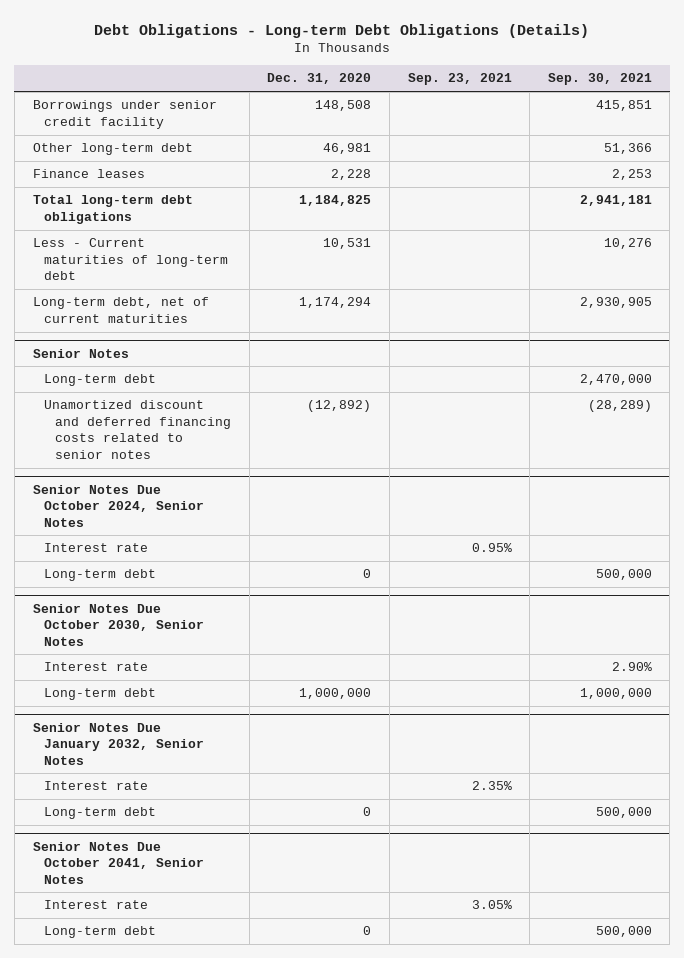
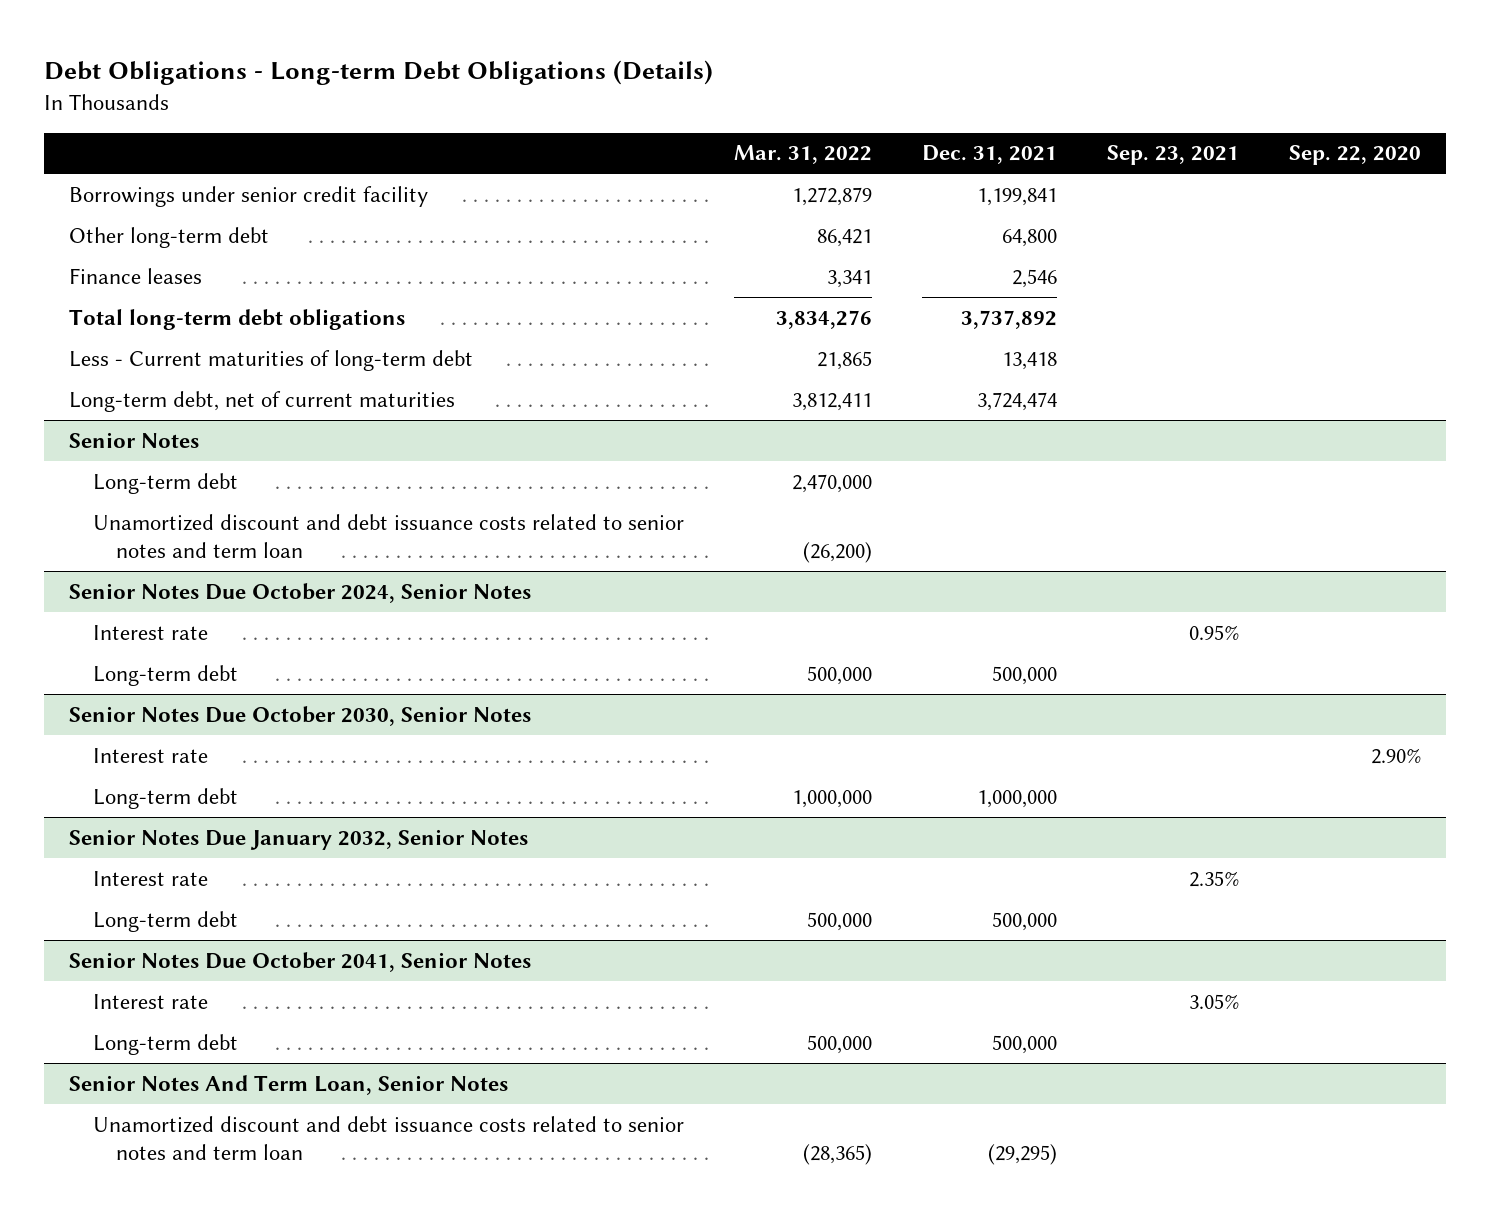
- | Dec. 31, 2020 | Sep. 23, 2021 | Sep. 30, 2021
+ | Mar. 31, 2022 | Dec. 31, 2021 | Sep. 23, 2021 | Sep. 22, 2020
@ Senior Notes
- Unamortized discount and deferred financing costs related to senior notes | (12,892) | | (28,289)
+ Unamortized discount and debt issuance costs related to senior notes and term loan | (26,200) | | |
+ Senior Notes And Term Loan, Senior Notes
+ Unamortized discount and debt issuance costs related to senior notes and term loan | (28,365) | (29,295) | |

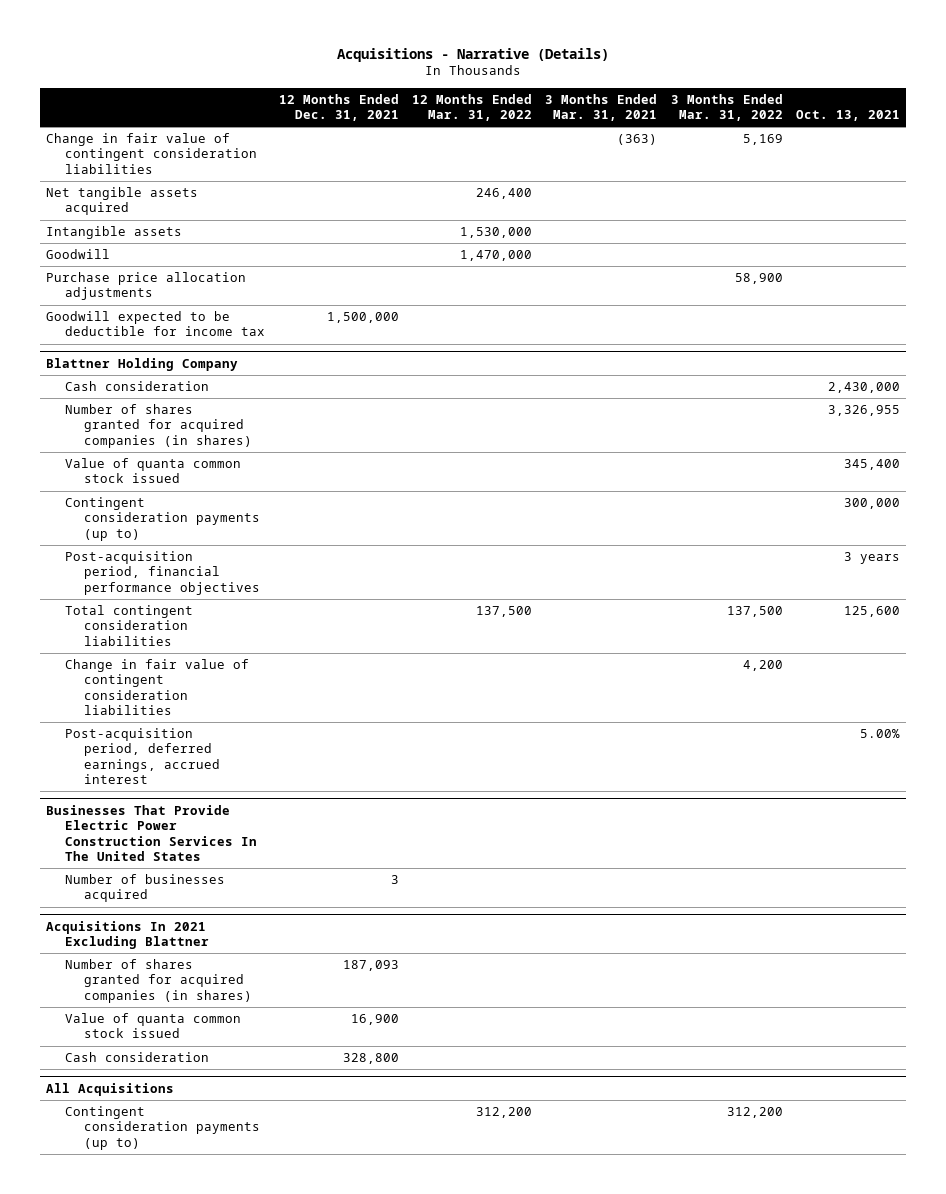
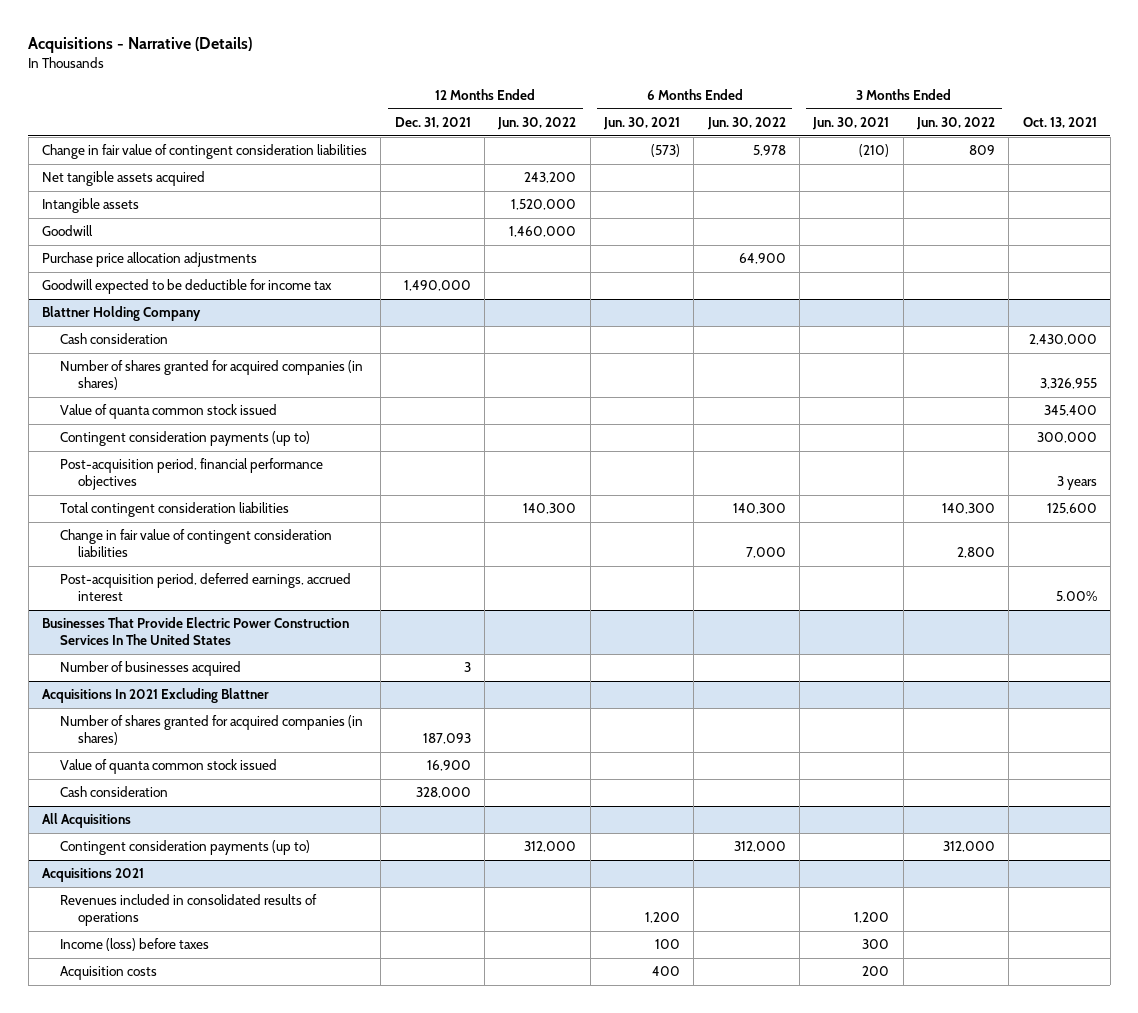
- | 12 Months Ended Dec. 31, 2021 | 12 Months Ended Mar. 31, 2022 | 3 Months Ended Mar. 31, 2021 | 3 Months Ended Mar. 31, 2022 | Oct. 13, 2021
+ | 12 Months Ended Dec. 31, 2021 | 12 Months Ended Jun. 30, 2022 | 6 Months Ended Jun. 30, 2021 | 6 Months Ended Jun. 30, 2022 | 3 Months Ended Jun. 30, 2021 | 3 Months Ended Jun. 30, 2022 | Oct. 13, 2021
- Goodwill expected to be deductible for income tax | 1,500,000 | | | |
+ Goodwill expected to be deductible for income tax | 1,490,000 | | | | | |
@ Acquisitions In 2021 Excluding Blattner
- Cash consideration | 328,800 | | | |
+ Cash consideration | 328,000 | | | | | |
+ Acquisitions 2021
+ Revenues included in consolidated results of operations | | | 1,200 | | 1,200 | |
+ Income (loss) before taxes | | | 100 | | 300 | |
+ Acquisition costs | | | 400 | | 200 | |

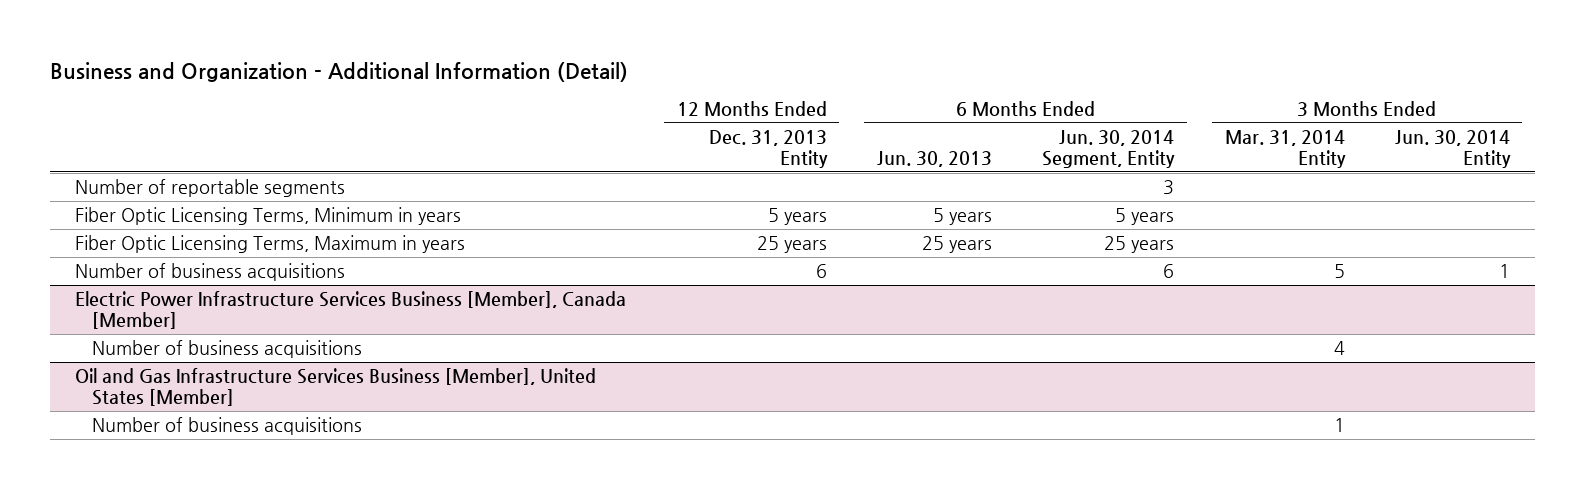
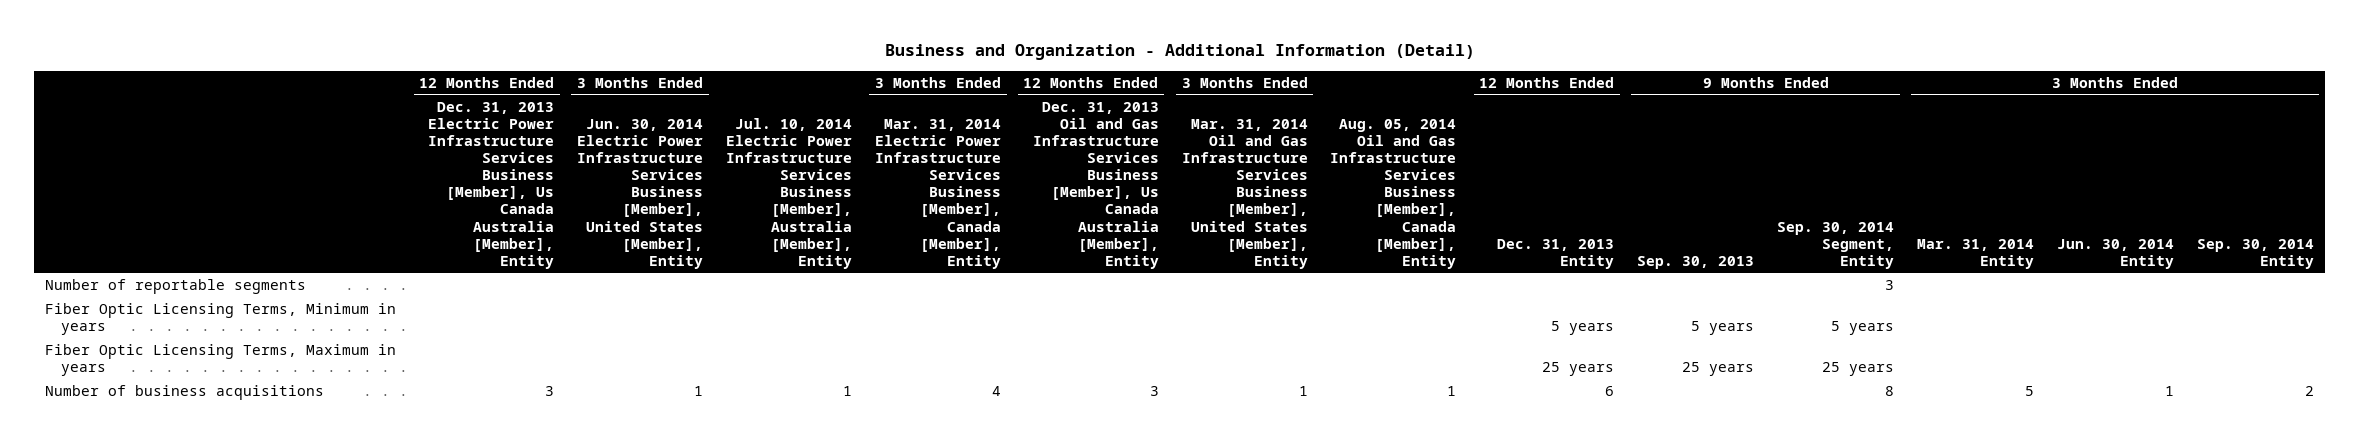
- | 12 Months Ended Dec. 31, 2013 Entity | 6 Months Ended Jun. 30, 2013 | 6 Months Ended Jun. 30, 2014 Segment, Entity | 3 Months Ended Mar. 31, 2014 Entity | 3 Months Ended Jun. 30, 2014 Entity
+ | 12 Months Ended Dec. 31, 2013 Electric Power Infrastructure Services Business [Member], Us Canada Australia [Member], Entity | 3 Months Ended Jun. 30, 2014 Electric Power Infrastructure Services Business [Member], United States [Member], Entity | Jul. 10, 2014 Electric Power Infrastructure Services Business [Member], Australia [Member], Entity | 3 Months Ended Mar. 31, 2014 Electric Power Infrastructure Services Business [Member], Canada [Member], Entity | 12 Months Ended Dec. 31, 2013 Oil and Gas Infrastructure Services Business [Member], Us Canada Australia [Member], Entity | 3 Months Ended Mar. 31, 2014 Oil and Gas Infrastructure Services Business [Member], United States [Member], Entity | Aug. 05, 2014 Oil and Gas Infrastructure Services Business [Member], Canada [Member], Entity | 12 Months Ended Dec. 31, 2013 Entity | 9 Months Ended Sep. 30, 2013 | 9 Months Ended Sep. 30, 2014 Segment, Entity | 3 Months Ended Mar. 31, 2014 Entity | 3 Months Ended Jun. 30, 2014 Entity | 3 Months Ended Sep. 30, 2014 Entity
- Electric Power Infrastructure Services Business [Member], Canada [Member]
- Number of business acquisitions | | | | 4 |
- Oil and Gas Infrastructure Services Business [Member], United States [Member]
- Number of business acquisitions | | | | 1 |

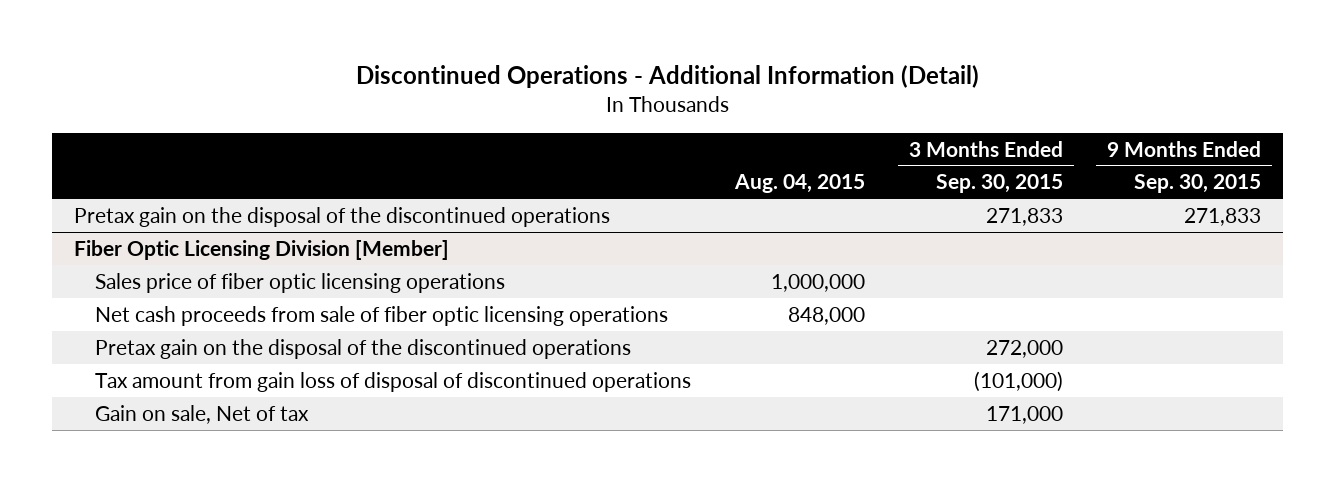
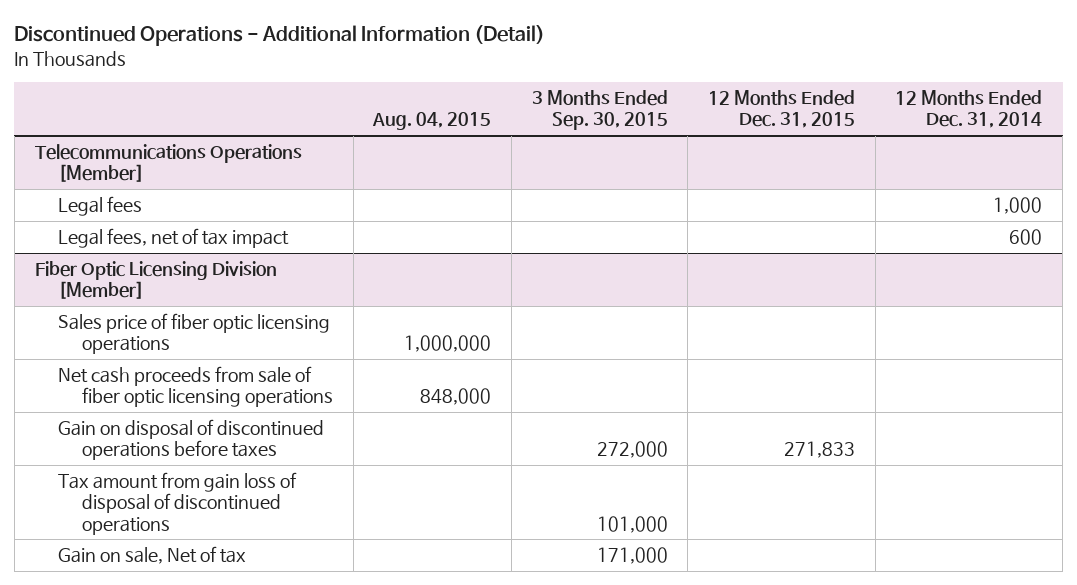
- | Aug. 04, 2015 | 3 Months Ended Sep. 30, 2015 | 9 Months Ended Sep. 30, 2015
+ | Aug. 04, 2015 | 3 Months Ended Sep. 30, 2015 | 12 Months Ended Dec. 31, 2015 | 12 Months Ended Dec. 31, 2014
- Pretax gain on the disposal of the discontinued operations | | 271,833 | 271,833
+ Telecommunications Operations [Member]
+ Legal fees | | | | 1,000
+ Legal fees, net of tax impact | | | | 600
@ Fiber Optic Licensing Division [Member]
- Pretax gain on the disposal of the discontinued operations | | 272,000 |
- Tax amount from gain loss of disposal of discontinued operations | | (101,000) |
+ Gain on disposal of discontinued operations before taxes | | 272,000 | 271,833 |
+ Tax amount from gain loss of disposal of discontinued operations | | 101,000 | |

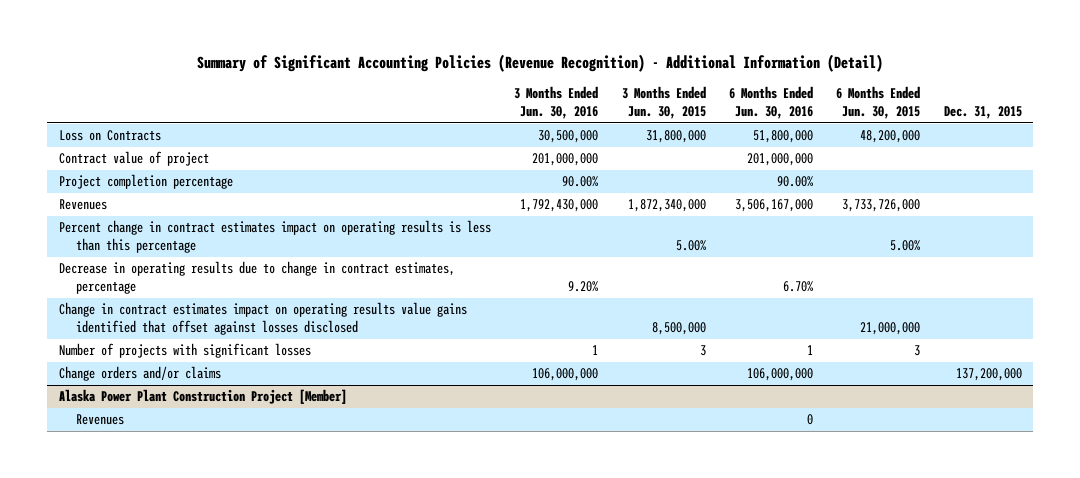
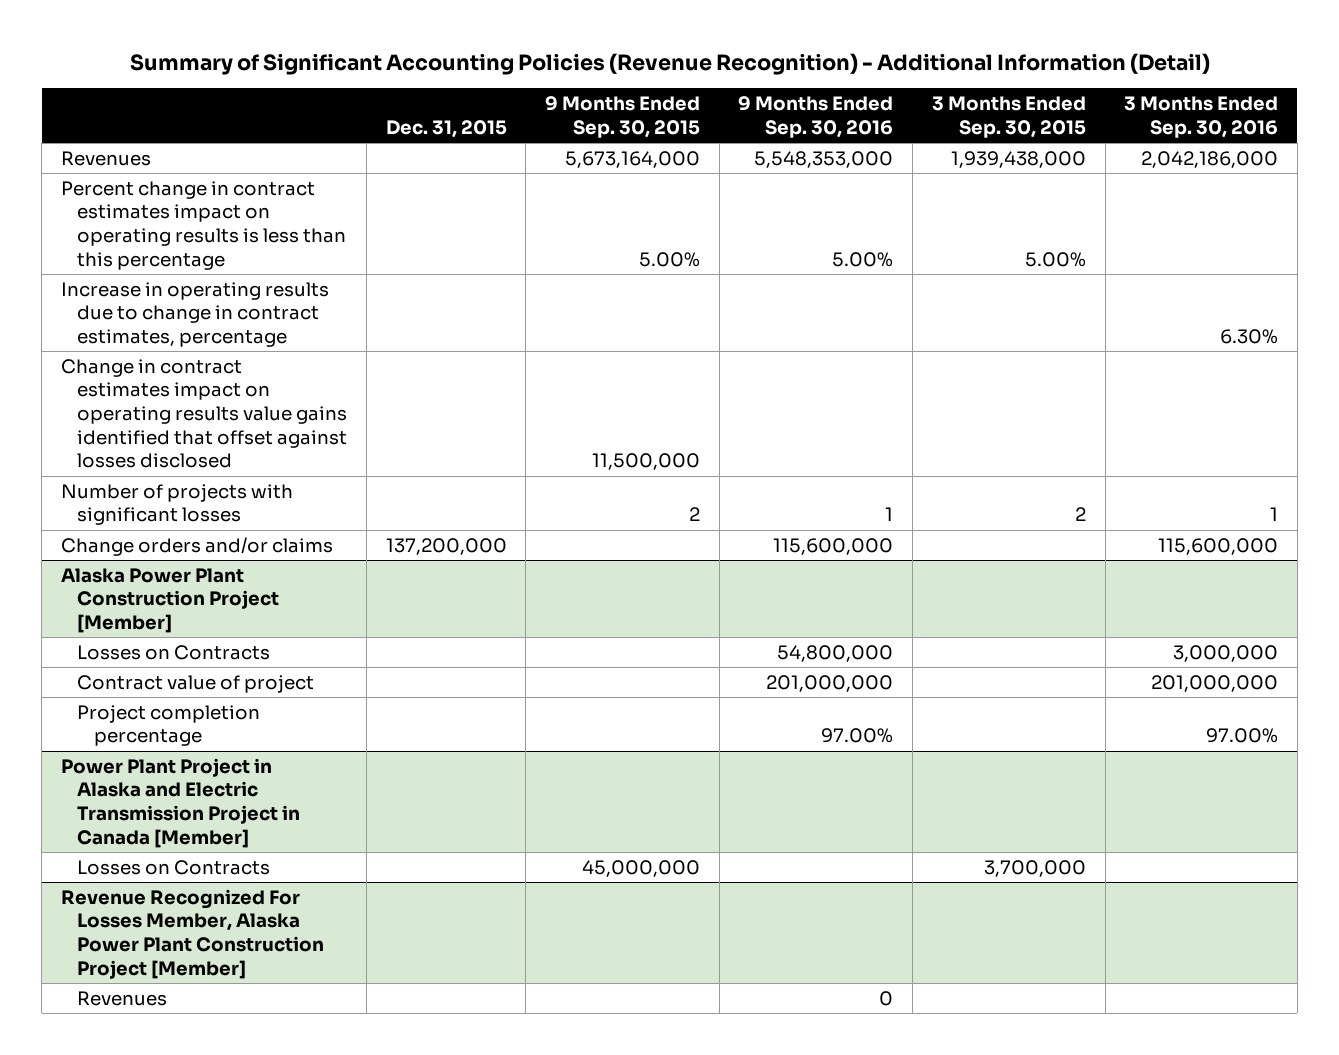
- | 3 Months Ended Jun. 30, 2016 | 3 Months Ended Jun. 30, 2015 | 6 Months Ended Jun. 30, 2016 | 6 Months Ended Jun. 30, 2015 | Dec. 31, 2015
+ | Dec. 31, 2015 | 9 Months Ended Sep. 30, 2015 | 9 Months Ended Sep. 30, 2016 | 3 Months Ended Sep. 30, 2015 | 3 Months Ended Sep. 30, 2016
- Loss on Contracts | 30,500,000 | 31,800,000 | 51,800,000 | 48,200,000 |
- Contract value of project | 201,000,000 | | 201,000,000 | |
- Project completion percentage | 90.00% | | 90.00% | |
- Decrease in operating results due to change in contract estimates, percentage | 9.20% | | 6.70% | |
+ Increase in operating results due to change in contract estimates, percentage | | | | | 6.30%
@ Alaska Power Plant Construction Project [Member]
- Revenues | | | 0 | |
+ Losses on Contracts | | | 54,800,000 | | 3,000,000
+ Contract value of project | | | 201,000,000 | | 201,000,000
+ Project completion percentage | | | 97.00% | | 97.00%
+ Power Plant Project in Alaska and Electric Transmission Project in Canada [Member]
+ Losses on Contracts | | 45,000,000 | | 3,700,000 |
+ Revenue Recognized For Losses Member, Alaska Power Plant Construction Project [Member]
+ Revenues | | | 0 | |

